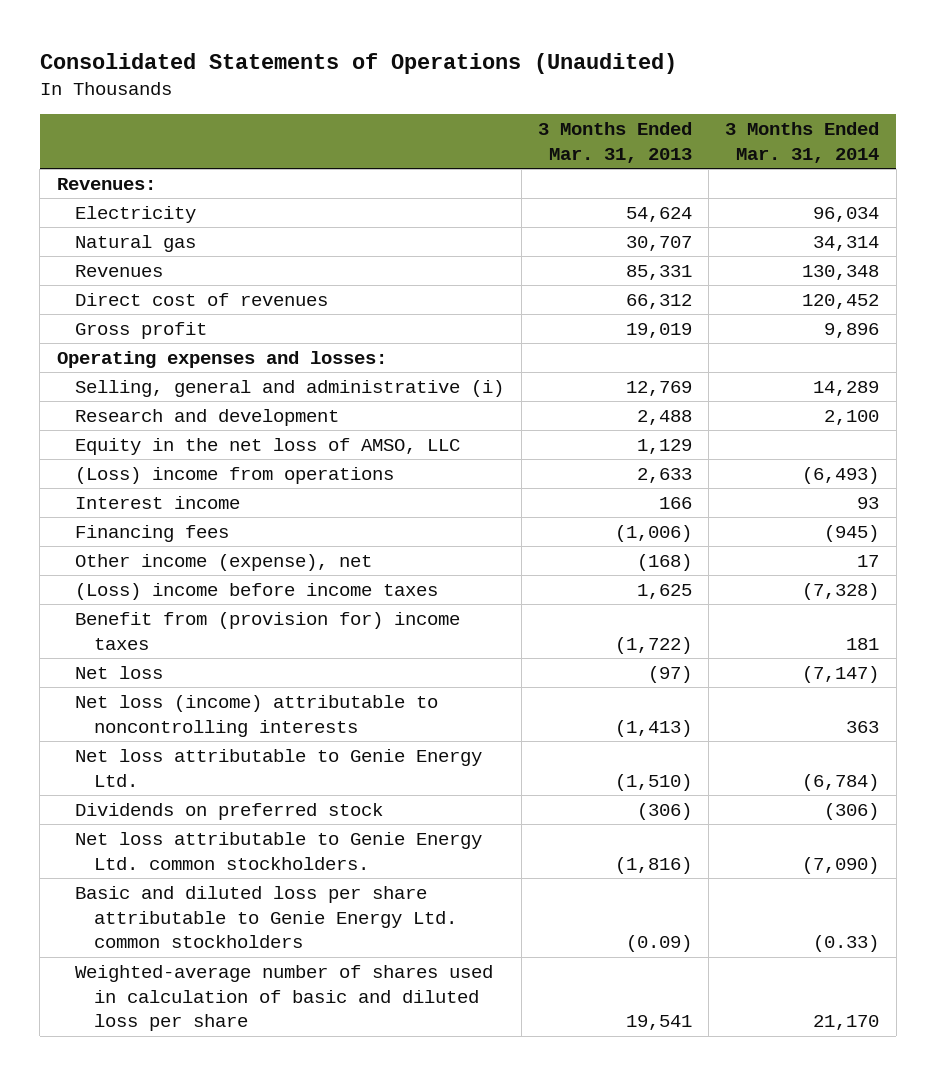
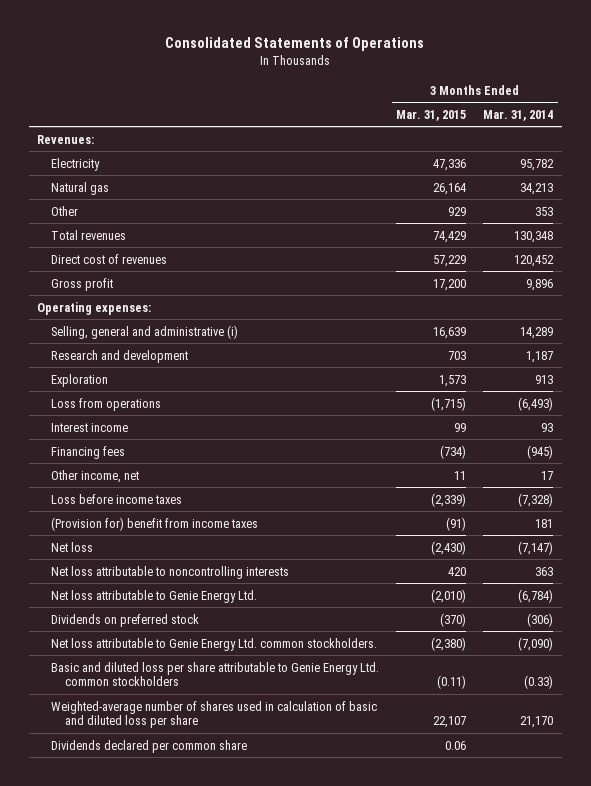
- Consolidated Statements of Operations (Unaudited)
+ Consolidated Statements of Operations
- | 3 Months Ended Mar. 31, 2013 | 3 Months Ended Mar. 31, 2014
+ | 3 Months Ended Mar. 31, 2015 | 3 Months Ended Mar. 31, 2014
- Electricity | 54,624 | 96,034
- Natural gas | 30,707 | 34,314
- Revenues | 85,331 | 130,348
+ Electricity | 47,336 | 95,782
+ Natural gas | 26,164 | 34,213
+ Other | 929 | 353
+ Total revenues | 74,429 | 130,348
- Operating expenses and losses:
+ Operating expenses:
- Research and development | 2,488 | 2,100
- Equity in the net loss of AMSO, LLC | 1,129 |
- (Loss) income from operations | 2,633 | (6,493)
+ Research and development | 703 | 1,187
+ Exploration | 1,573 | 913
+ Loss from operations | (1,715) | (6,493)
- Other income (expense), net | (168) | 17
- (Loss) income before income taxes | 1,625 | (7,328)
- Benefit from (provision for) income taxes | (1,722) | 181
+ Other income, net | 11 | 17
+ Loss before income taxes | (2,339) | (7,328)
+ (Provision for) benefit from income taxes | (91) | 181
- Net loss (income) attributable to noncontrolling interests | (1,413) | 363
+ Net loss attributable to noncontrolling interests | 420 | 363
+ Dividends declared per common share | 0.06 |

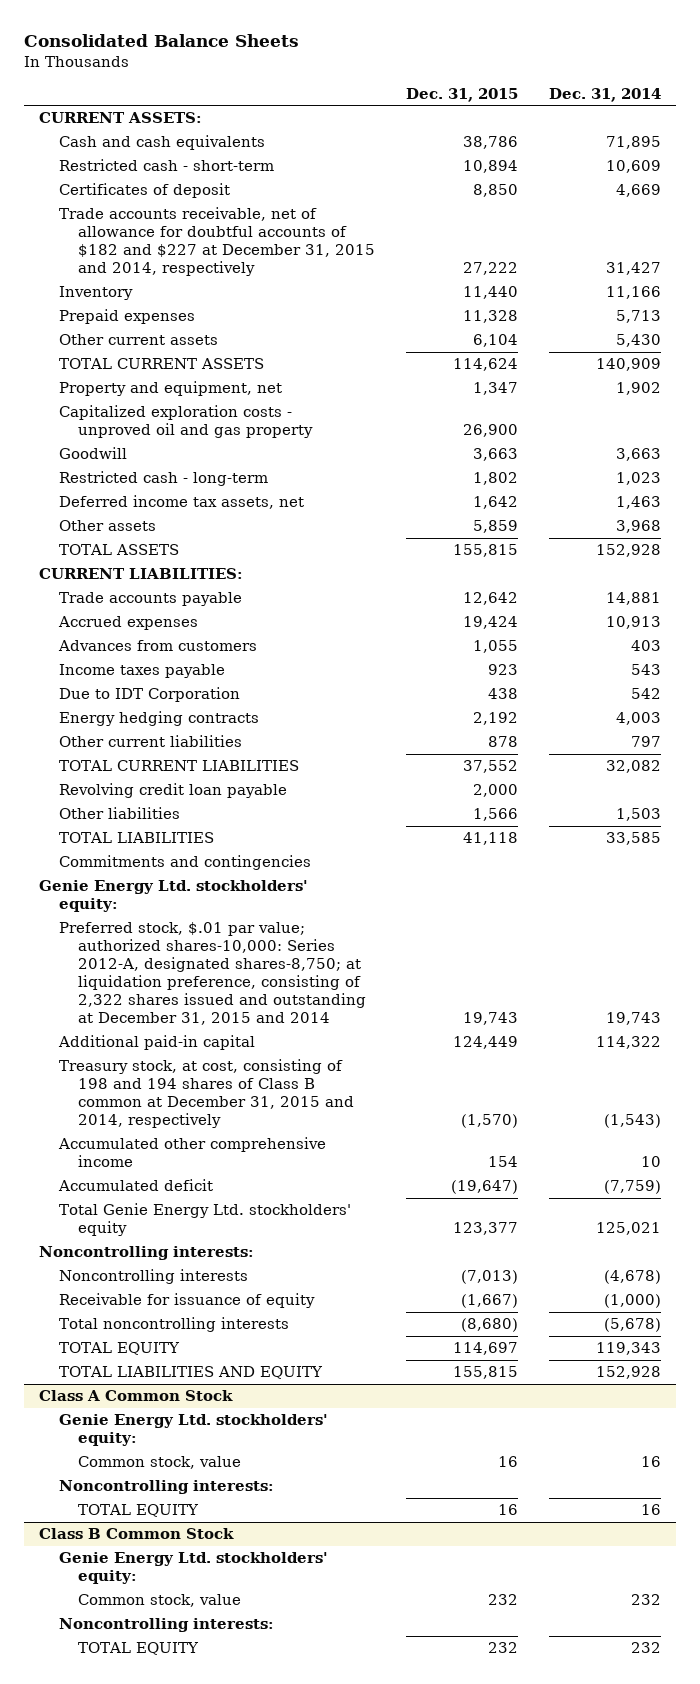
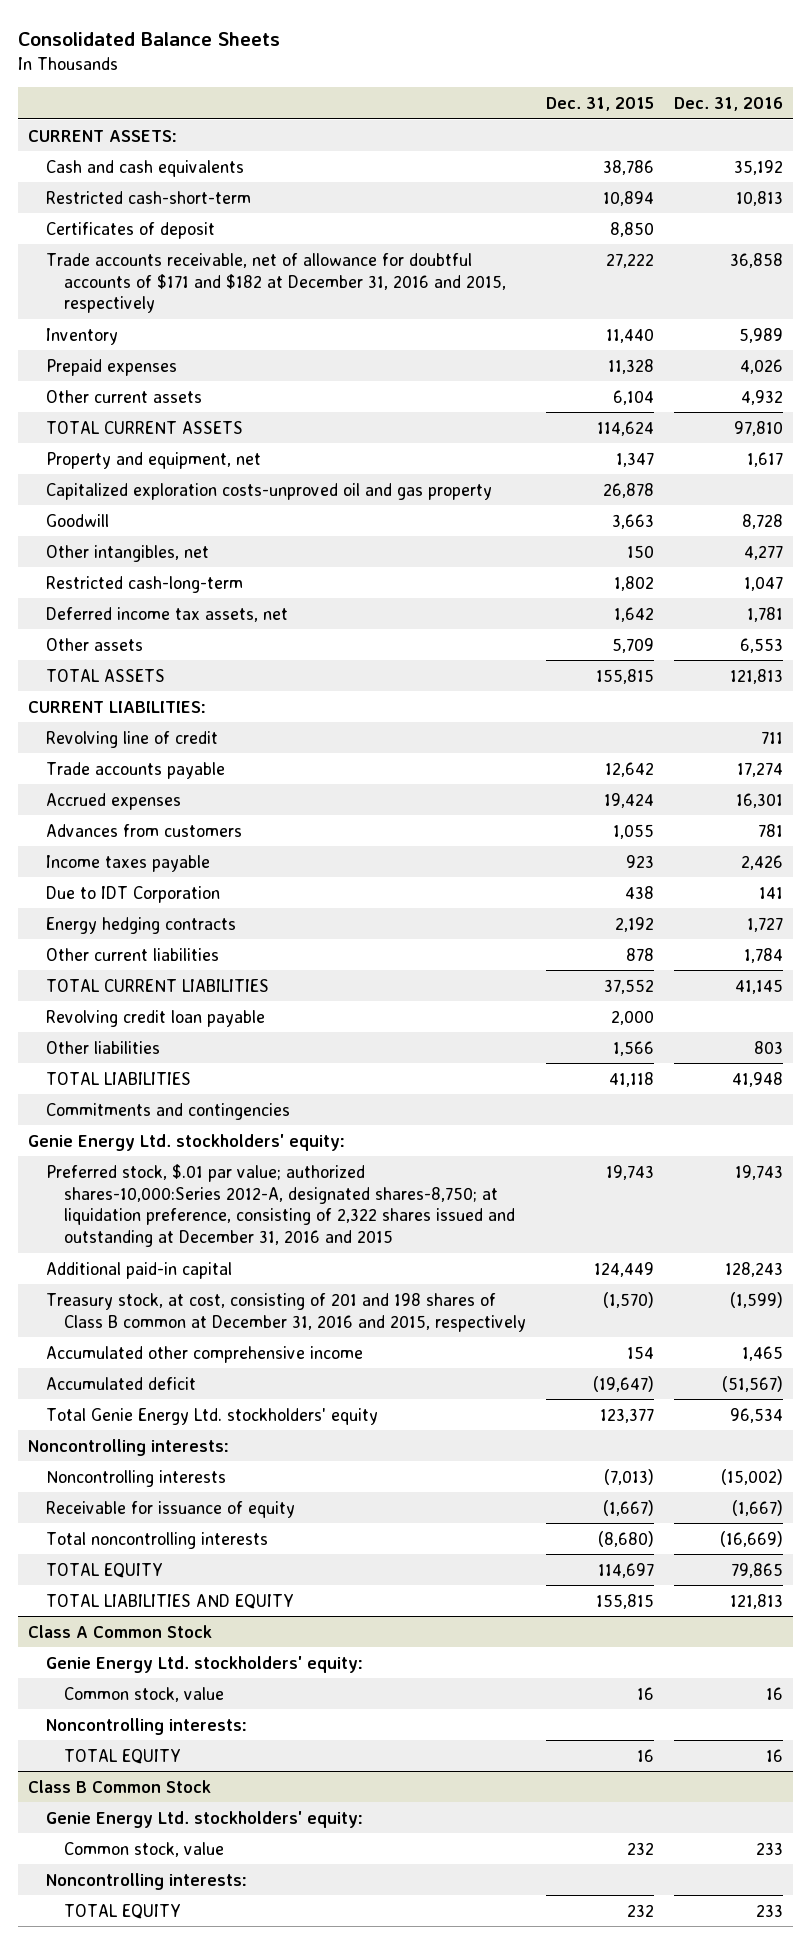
- | Dec. 31, 2015 | Dec. 31, 2014
+ | Dec. 31, 2015 | Dec. 31, 2016
- Restricted cash - short-term | 10,894 | 10,609
+ Restricted cash-short-term | 10,894 | 10,813
- Trade accounts receivable, net of allowance for doubtful accounts of $182 and $227 at December 31, 2015 and 2014, respectively | 27,222 | 31,427
+ Trade accounts receivable, net of allowance for doubtful accounts of $171 and $182 at December 31, 2016 and 2015, respectively | 27,222 | 36,858
- Capitalized exploration costs - unproved oil and gas property | 26,900 |
+ Capitalized exploration costs-unproved oil and gas property | 26,878 |
- Restricted cash - long-term | 1,802 | 1,023
+ Other intangibles, net | 150 | 4,277
+ Restricted cash-long-term | 1,802 | 1,047
- Other assets | 5,859 | 3,968
+ Other assets | 5,709 | 6,553
+ Revolving line of credit | | 711
- Preferred stock, $.01 par value; authorized shares-10,000: Series 2012-A, designated shares-8,750; at liquidation preference, consisting of 2,322 shares issued and outstanding at December 31, 2015 and 2014 | 19,743 | 19,743
+ Preferred stock, $.01 par value; authorized shares-10,000:Series 2012-A, designated shares-8,750; at liquidation preference, consisting of 2,322 shares issued and outstanding at December 31, 2016 and 2015 | 19,743 | 19,743
- Treasury stock, at cost, consisting of 198 and 194 shares of Class B common at December 31, 2015 and 2014, respectively | (1,570) | (1,543)
+ Treasury stock, at cost, consisting of 201 and 198 shares of Class B common at December 31, 2016 and 2015, respectively | (1,570) | (1,599)

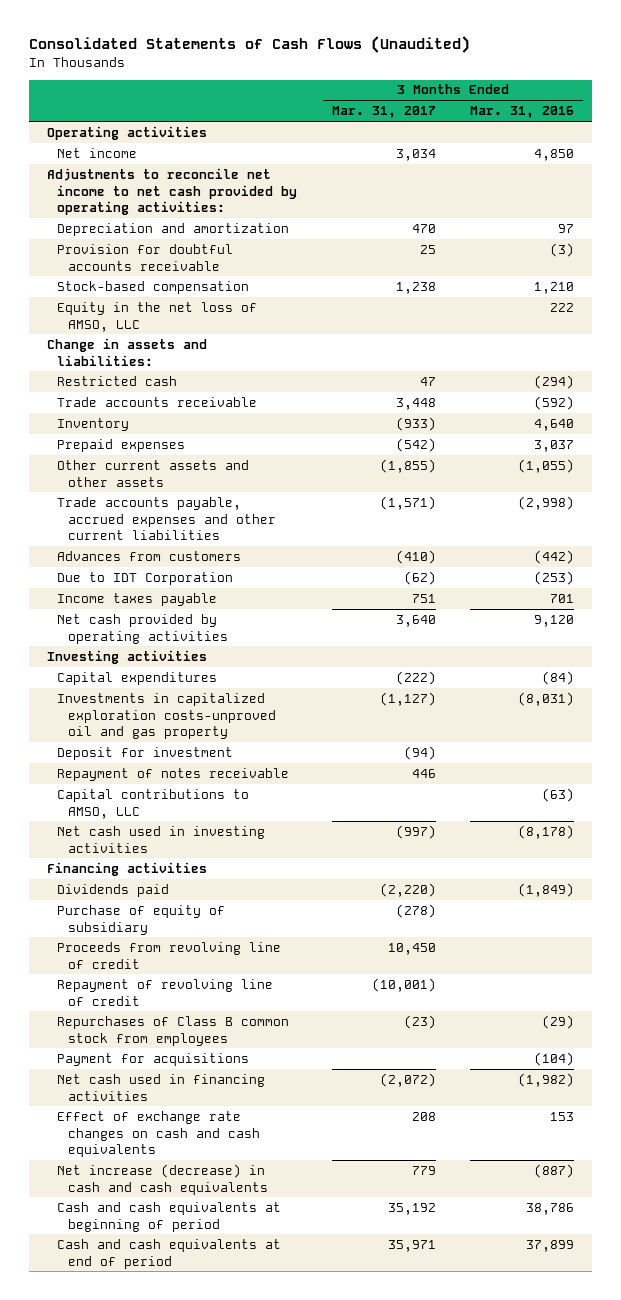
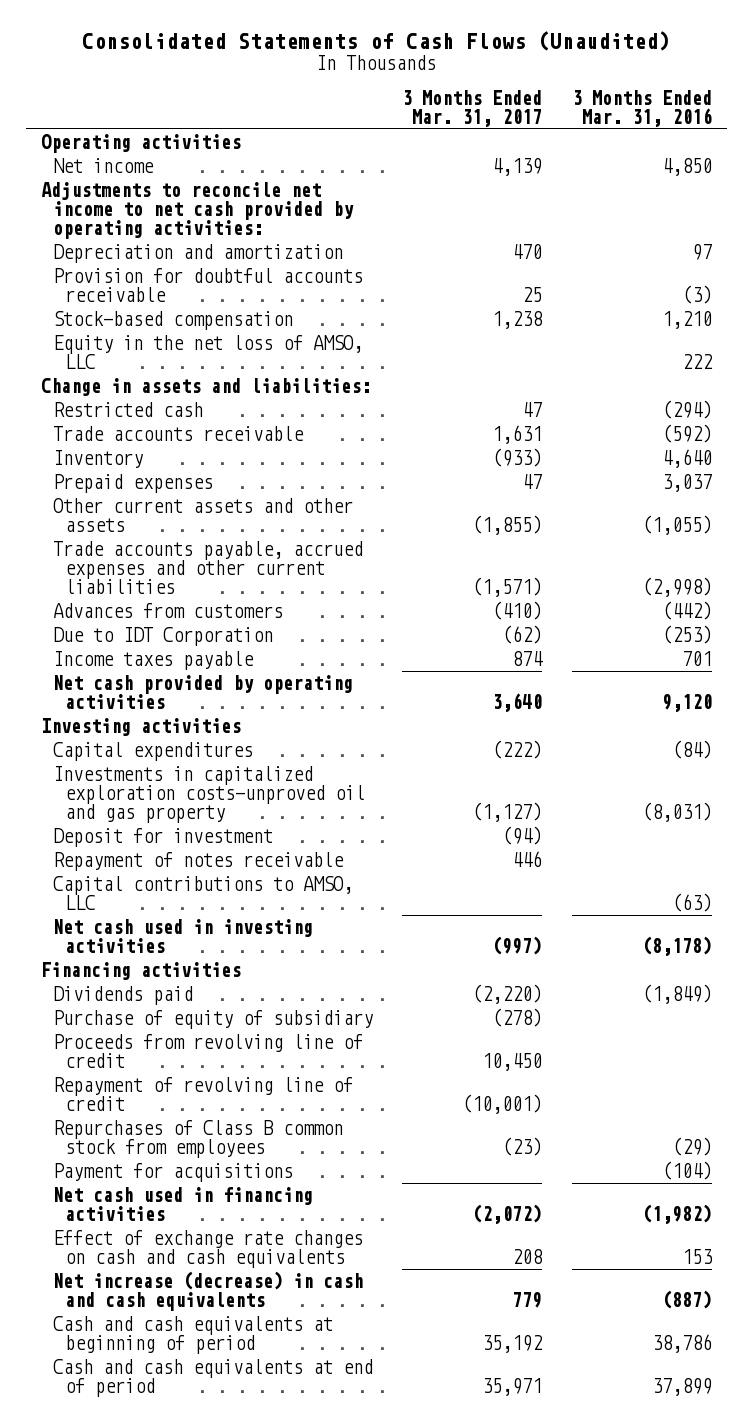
- Net income | 3,034 | 4,850
+ Net income | 4,139 | 4,850
- Trade accounts receivable | 3,448 | (592)
+ Trade accounts receivable | 1,631 | (592)
- Prepaid expenses | (542) | 3,037
+ Prepaid expenses | 47 | 3,037
- Income taxes payable | 751 | 701
+ Income taxes payable | 874 | 701

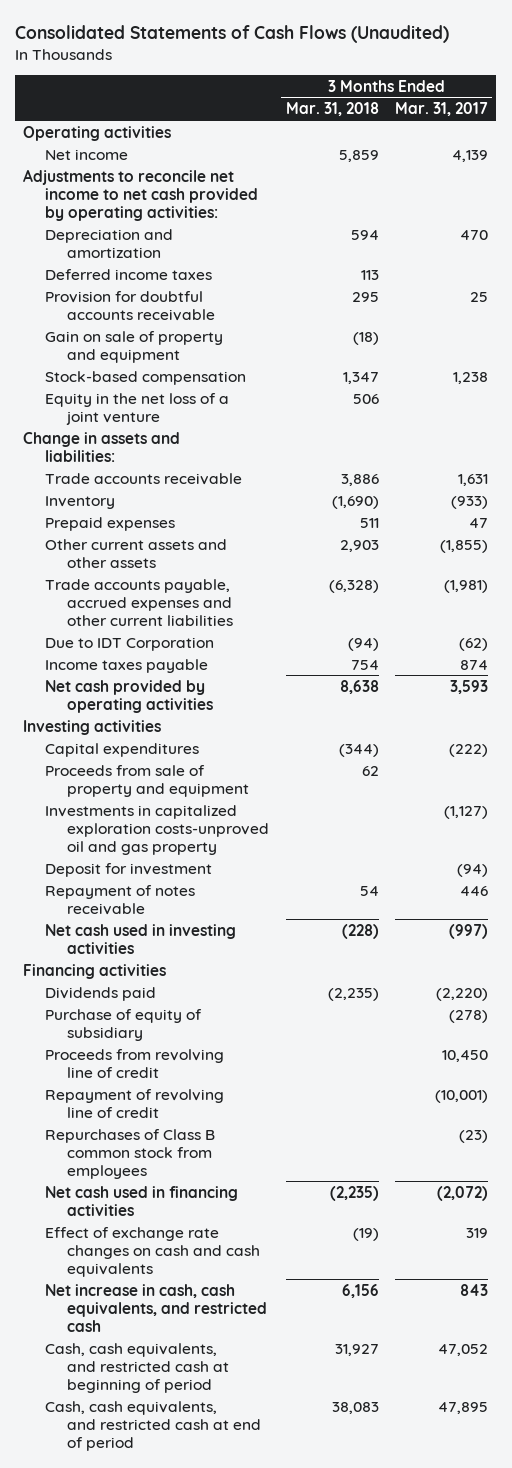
- | 3 Months Ended Mar. 31, 2017 | 3 Months Ended Mar. 31, 2016
+ | 3 Months Ended Mar. 31, 2018 | 3 Months Ended Mar. 31, 2017
+ Deferred income taxes | 113 |
+ Gain on sale of property and equipment | (18) |
- Equity in the net loss of AMSO, LLC | | 222
+ Equity in the net loss of a joint venture | 506 |
- Restricted cash | 47 | (294)
- Trade accounts payable, accrued expenses and other current liabilities | (1,571) | (2,998)
- Advances from customers | (410) | (442)
+ Trade accounts payable, accrued expenses and other current liabilities | (6,328) | (1,981)
- Net cash provided by operating activities | 3,640 | 9,120
+ Net cash provided by operating activities | 8,638 | 3,593
+ Proceeds from sale of property and equipment | 62 |
- Capital contributions to AMSO, LLC | | (63)
- Payment for acquisitions | | (104)
- Effect of exchange rate changes on cash and cash equivalents | 208 | 153
- Net increase (decrease) in cash and cash equivalents | 779 | (887)
- Cash and cash equivalents at beginning of period | 35,192 | 38,786
- Cash and cash equivalents at end of period | 35,971 | 37,899
+ Effect of exchange rate changes on cash and cash equivalents | (19) | 319
+ Net increase in cash, cash equivalents, and restricted cash | 6,156 | 843
+ Cash, cash equivalents, and restricted cash at beginning of period | 31,927 | 47,052
+ Cash, cash equivalents, and restricted cash at end of period | 38,083 | 47,895

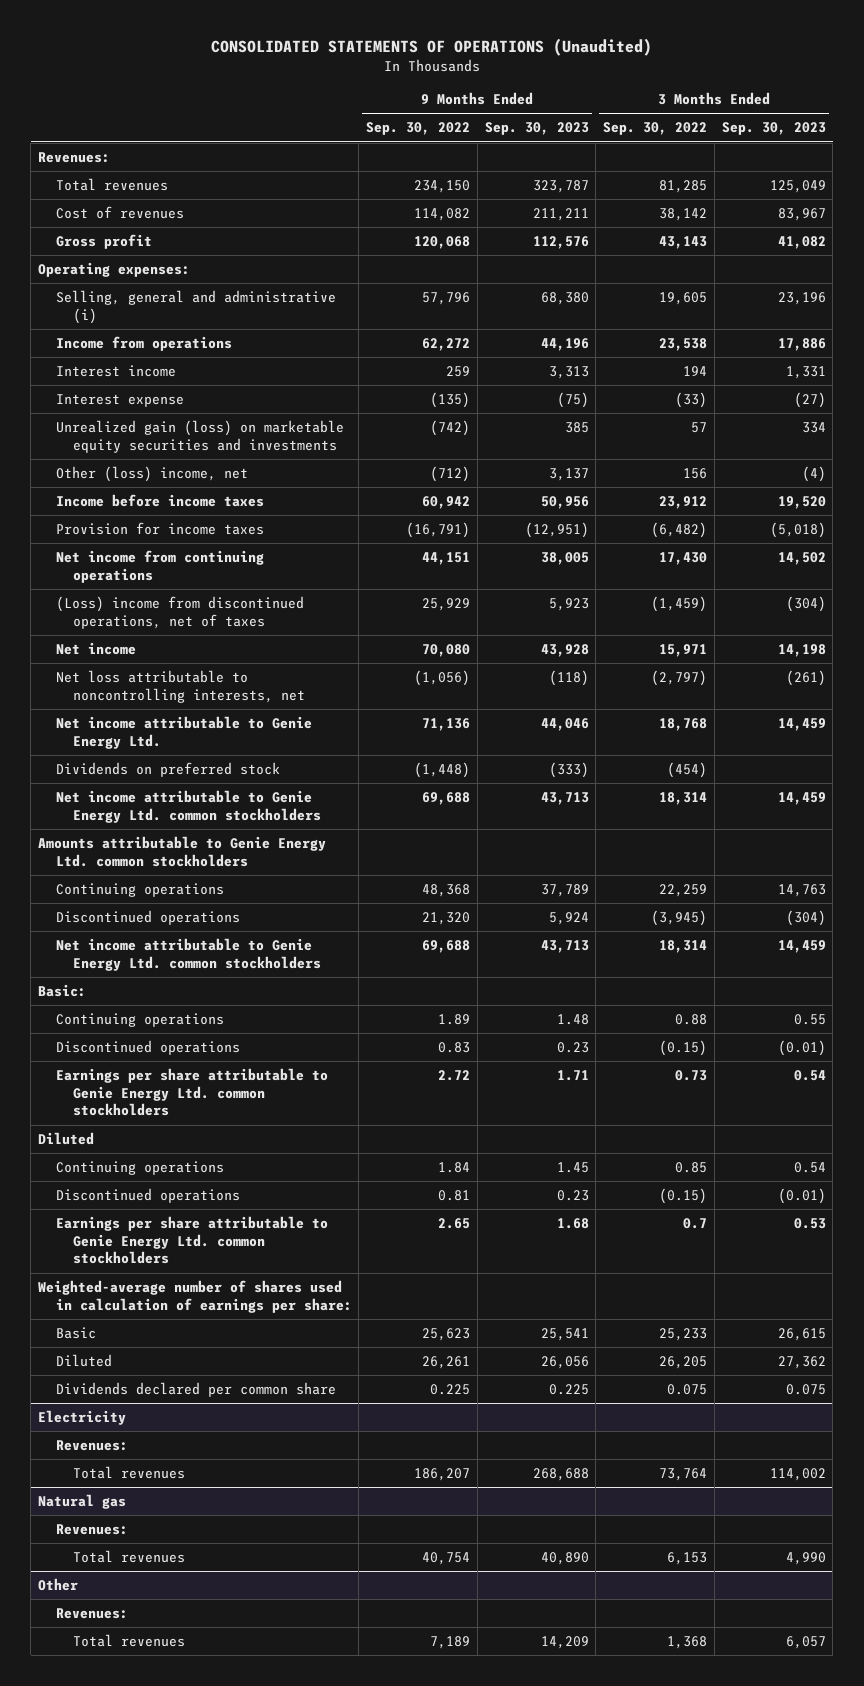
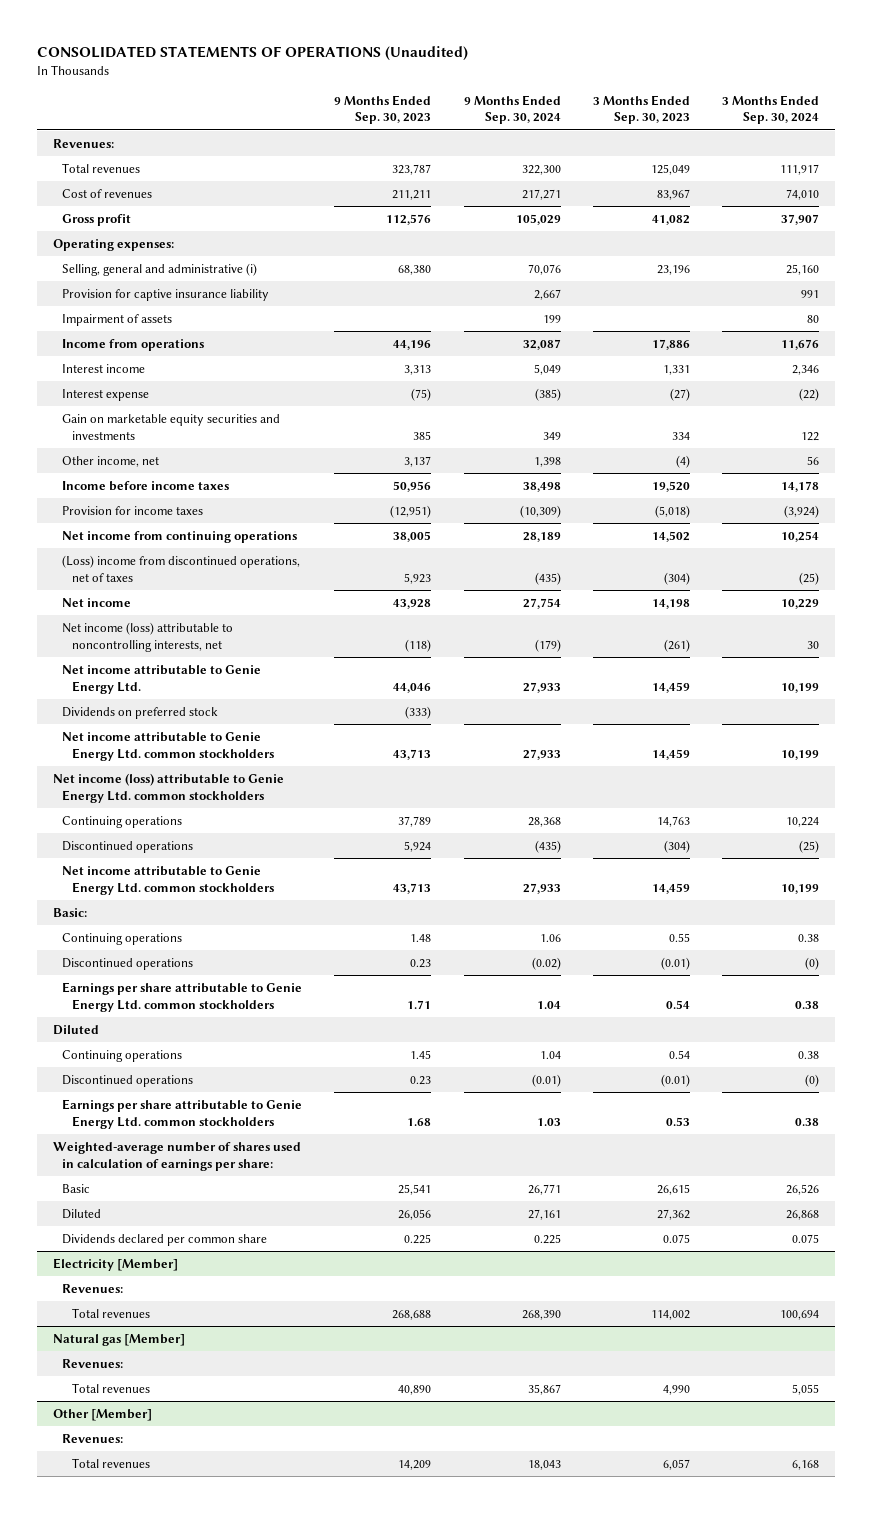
- | 9 Months Ended Sep. 30, 2022 | 9 Months Ended Sep. 30, 2023 | 3 Months Ended Sep. 30, 2022 | 3 Months Ended Sep. 30, 2023
+ | 9 Months Ended Sep. 30, 2023 | 9 Months Ended Sep. 30, 2024 | 3 Months Ended Sep. 30, 2023 | 3 Months Ended Sep. 30, 2024
+ Provision for captive insurance liability | | 2,667 | | 991
+ Impairment of assets | | 199 | | 80
- Unrealized gain (loss) on marketable equity securities and investments | (742) | 385 | 57 | 334
- Other (loss) income, net | (712) | 3,137 | 156 | (4)
+ Gain on marketable equity securities and investments | 385 | 349 | 334 | 122
+ Other income, net | 3,137 | 1,398 | (4) | 56
- Net loss attributable to noncontrolling interests, net | (1,056) | (118) | (2,797) | (261)
+ Net income (loss) attributable to noncontrolling interests, net | (118) | (179) | (261) | 30
- Amounts attributable to Genie Energy Ltd. common stockholders
+ Net income (loss) attributable to Genie Energy Ltd. common stockholders
- Electricity
+ Electricity [Member]
- Natural gas
+ Natural gas [Member]
- Other
+ Other [Member]

